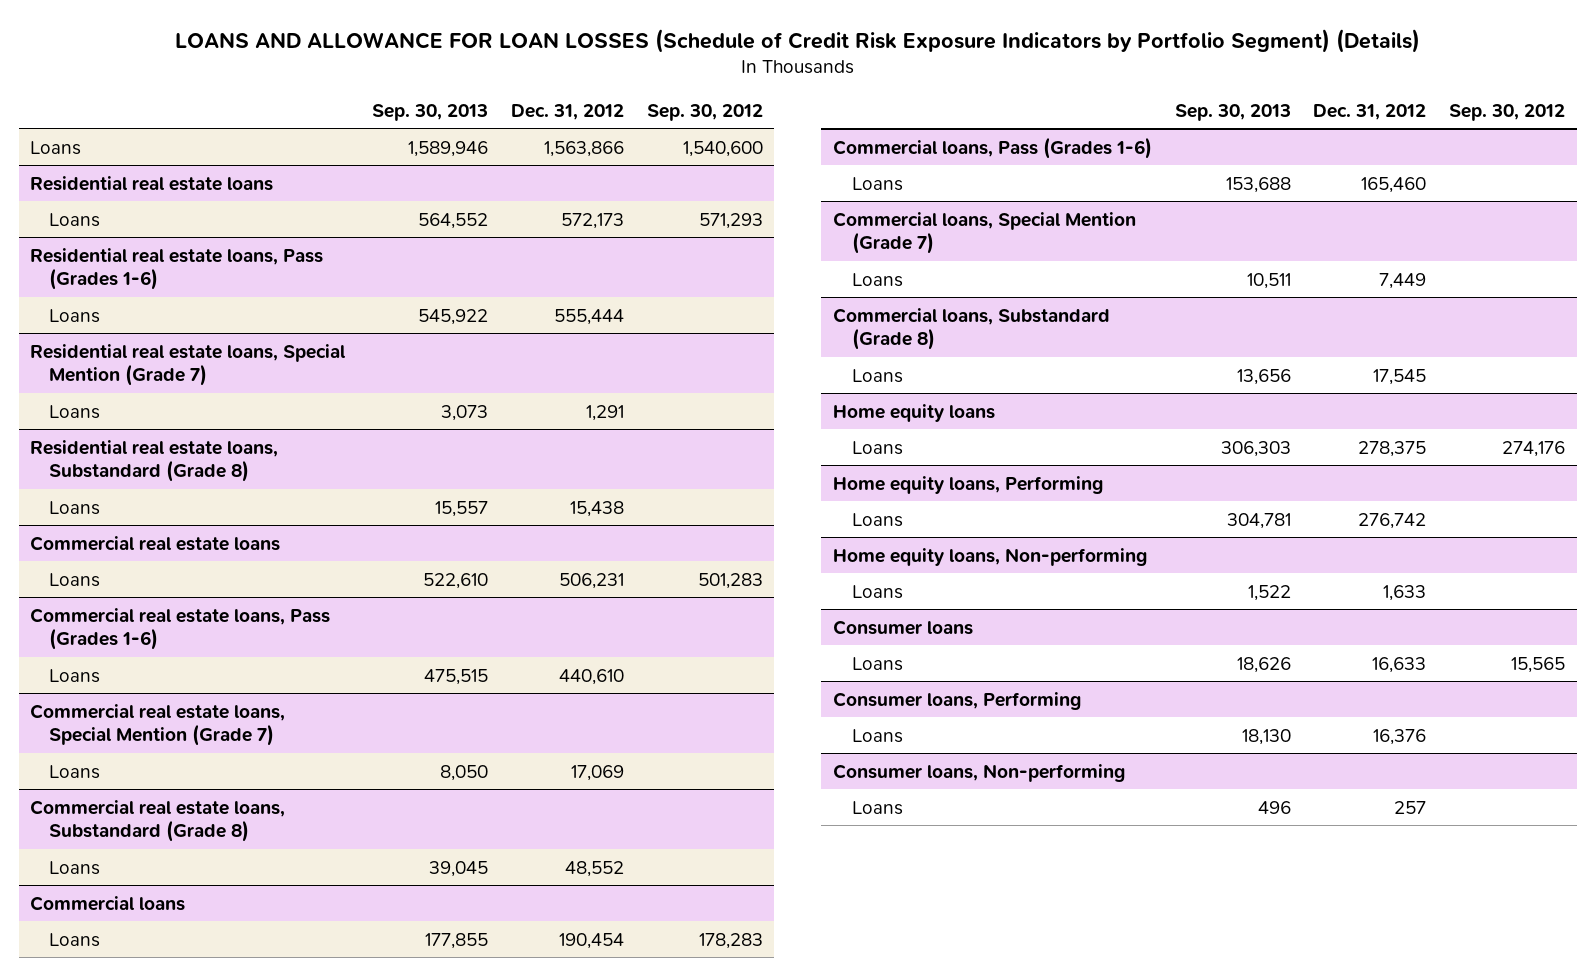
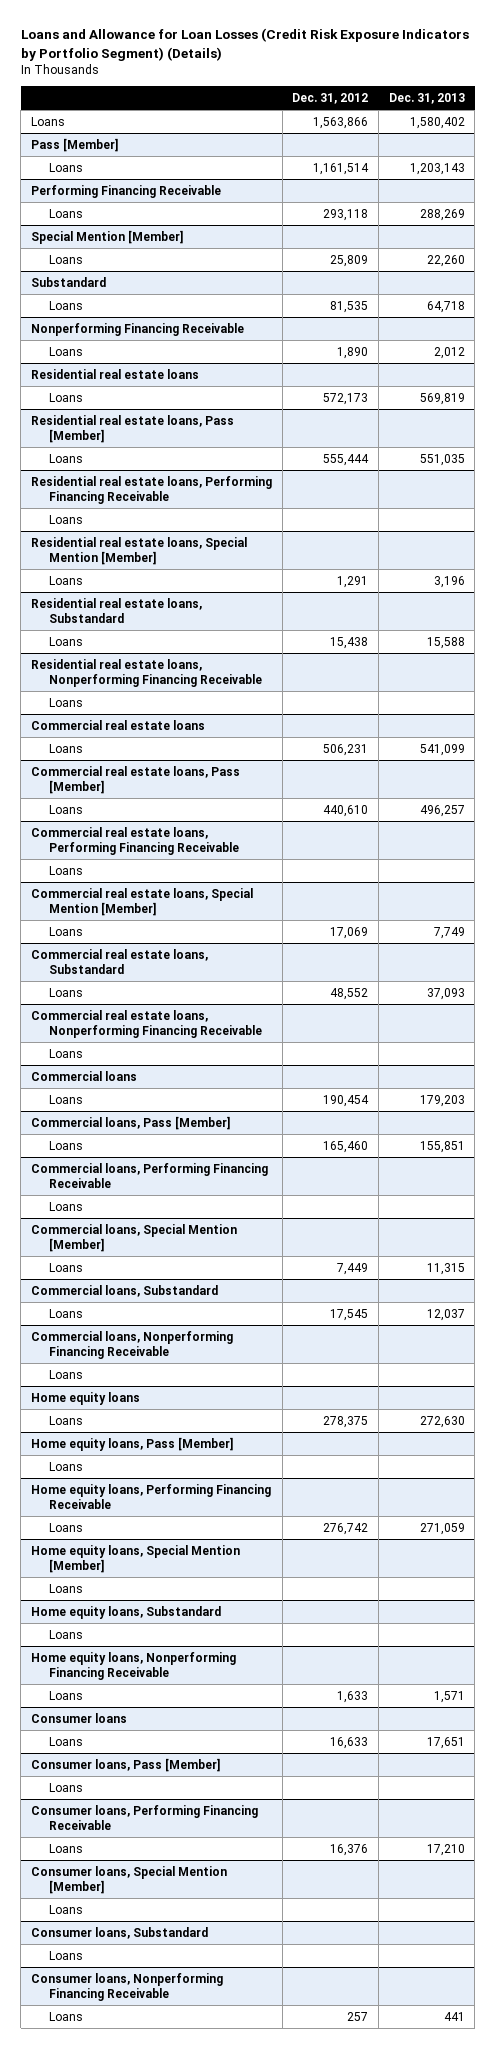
- LOANS AND ALLOWANCE FOR LOAN LOSSES (Schedule of Credit Risk Exposure Indicators by Portfolio Segment) (Details)
+ Loans and Allowance for Loan Losses (Credit Risk Exposure Indicators by Portfolio Segment) (Details)
- | Sep. 30, 2013 | Dec. 31, 2012 | Sep. 30, 2012
+ | Dec. 31, 2012 | Dec. 31, 2013
+ Pass [Member]
+ Loans | 1,161,514 | 1,203,143
+ Performing Financing Receivable
+ Loans | 293,118 | 288,269
+ Special Mention [Member]
+ Loans | 25,809 | 22,260
+ Substandard
+ Loans | 81,535 | 64,718
+ Nonperforming Financing Receivable
+ Loans | 1,890 | 2,012
- Residential real estate loans, Pass (Grades 1-6)
+ Residential real estate loans, Pass [Member]
- Residential real estate loans, Special Mention (Grade 7)
+ Residential real estate loans, Performing Financing Receivable
+ Loans
+ Residential real estate loans, Special Mention [Member]
- Residential real estate loans, Substandard (Grade 8)
+ Residential real estate loans, Substandard
+ Residential real estate loans, Nonperforming Financing Receivable
+ Loans
- Commercial real estate loans, Pass (Grades 1-6)
+ Commercial real estate loans, Pass [Member]
- Commercial real estate loans, Special Mention (Grade 7)
+ Commercial real estate loans, Performing Financing Receivable
+ Loans
+ Commercial real estate loans, Special Mention [Member]
- Commercial real estate loans, Substandard (Grade 8)
+ Commercial real estate loans, Substandard
+ Commercial real estate loans, Nonperforming Financing Receivable
+ Loans
- Commercial loans, Pass (Grades 1-6)
+ Commercial loans, Pass [Member]
- Commercial loans, Special Mention (Grade 7)
+ Commercial loans, Performing Financing Receivable
+ Loans
+ Commercial loans, Special Mention [Member]
- Commercial loans, Substandard (Grade 8)
+ Commercial loans, Substandard
+ Commercial loans, Nonperforming Financing Receivable
+ Loans
- Home equity loans, Performing
+ Home equity loans, Pass [Member]
+ Loans
+ Home equity loans, Performing Financing Receivable
- Home equity loans, Non-performing
+ Home equity loans, Special Mention [Member]
+ Loans
+ Home equity loans, Substandard
+ Loans
+ Home equity loans, Nonperforming Financing Receivable
- Consumer loans, Performing
+ Consumer loans, Pass [Member]
+ Loans
+ Consumer loans, Performing Financing Receivable
- Consumer loans, Non-performing
+ Consumer loans, Special Mention [Member]
+ Loans
+ Consumer loans, Substandard
+ Loans
+ Consumer loans, Nonperforming Financing Receivable

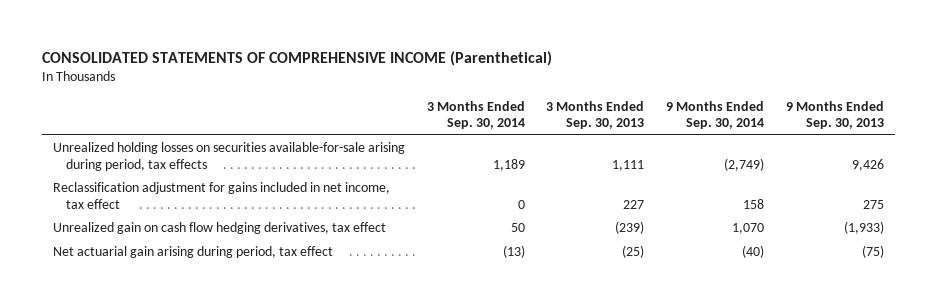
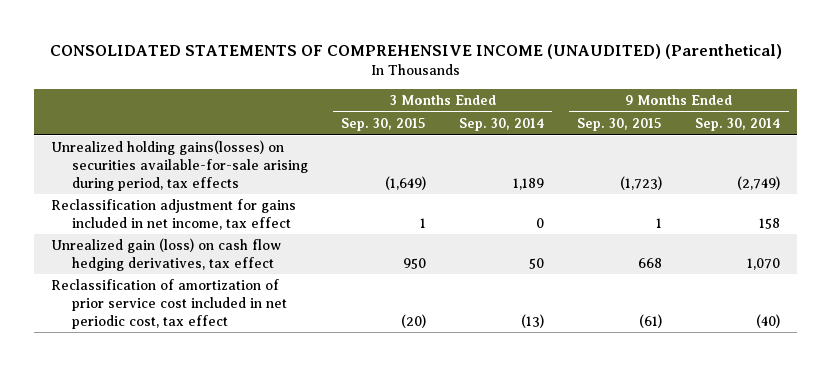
- CONSOLIDATED STATEMENTS OF COMPREHENSIVE INCOME (Parenthetical)
+ CONSOLIDATED STATEMENTS OF COMPREHENSIVE INCOME (UNAUDITED) (Parenthetical)
- | 3 Months Ended Sep. 30, 2014 | 3 Months Ended Sep. 30, 2013 | 9 Months Ended Sep. 30, 2014 | 9 Months Ended Sep. 30, 2013
+ | 3 Months Ended Sep. 30, 2015 | 3 Months Ended Sep. 30, 2014 | 9 Months Ended Sep. 30, 2015 | 9 Months Ended Sep. 30, 2014
- Unrealized holding losses on securities available-for-sale arising during period, tax effects | 1,189 | 1,111 | (2,749) | 9,426
+ Unrealized holding gains(losses) on securities available-for-sale arising during period, tax effects | (1,649) | 1,189 | (1,723) | (2,749)
- Unrealized gain on cash flow hedging derivatives, tax effect | 50 | (239) | 1,070 | (1,933)
- Net actuarial gain arising during period, tax effect | (13) | (25) | (40) | (75)
+ Unrealized gain (loss) on cash flow hedging derivatives, tax effect | 950 | 50 | 668 | 1,070
+ Reclassification of amortization of prior service cost included in net periodic cost, tax effect | (20) | (13) | (61) | (40)

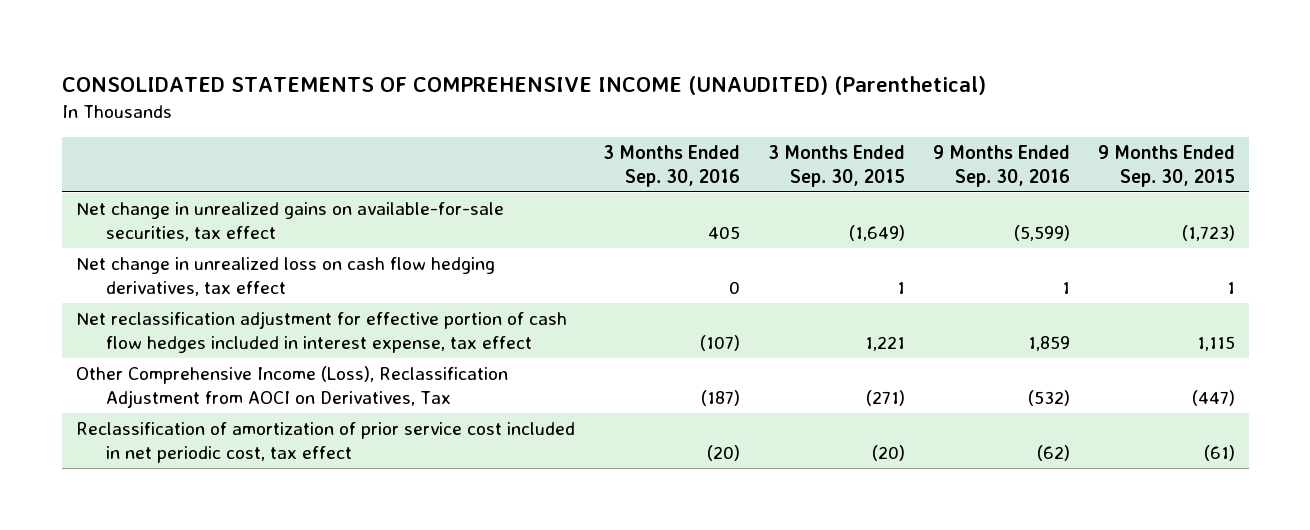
- | 3 Months Ended Sep. 30, 2015 | 3 Months Ended Sep. 30, 2014 | 9 Months Ended Sep. 30, 2015 | 9 Months Ended Sep. 30, 2014
+ | 3 Months Ended Sep. 30, 2016 | 3 Months Ended Sep. 30, 2015 | 9 Months Ended Sep. 30, 2016 | 9 Months Ended Sep. 30, 2015
- Unrealized holding gains(losses) on securities available-for-sale arising during period, tax effects | (1,649) | 1,189 | (1,723) | (2,749)
- Reclassification adjustment for gains included in net income, tax effect | 1 | 0 | 1 | 158
- Unrealized gain (loss) on cash flow hedging derivatives, tax effect | 950 | 50 | 668 | 1,070
+ Net change in unrealized gains on available-for-sale securities, tax effect | 405 | (1,649) | (5,599) | (1,723)
+ Net change in unrealized loss on cash flow hedging derivatives, tax effect | 0 | 1 | 1 | 1
+ Net reclassification adjustment for effective portion of cash flow hedges included in interest expense, tax effect | (107) | 1,221 | 1,859 | 1,115
+ Other Comprehensive Income (Loss), Reclassification Adjustment from AOCI on Derivatives, Tax | (187) | (271) | (532) | (447)

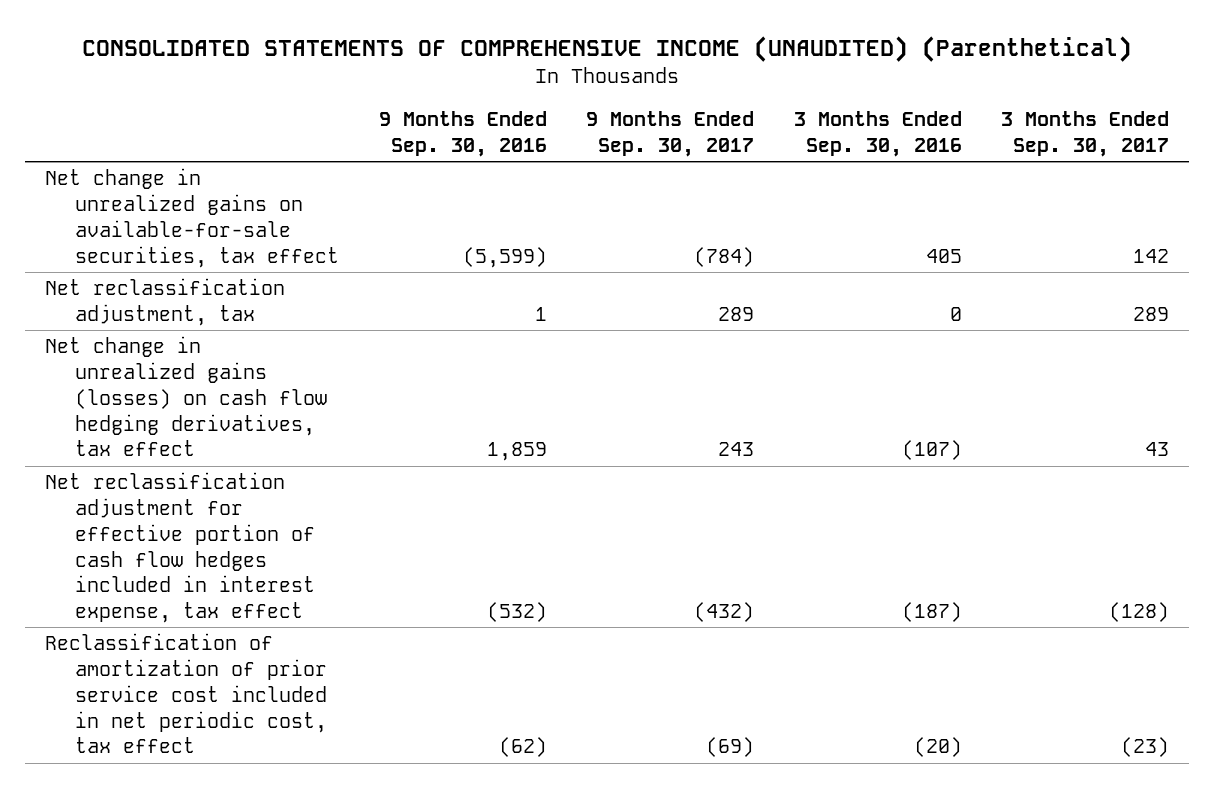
- | 3 Months Ended Sep. 30, 2016 | 3 Months Ended Sep. 30, 2015 | 9 Months Ended Sep. 30, 2016 | 9 Months Ended Sep. 30, 2015
+ | 9 Months Ended Sep. 30, 2016 | 9 Months Ended Sep. 30, 2017 | 3 Months Ended Sep. 30, 2016 | 3 Months Ended Sep. 30, 2017
- Net change in unrealized loss on cash flow hedging derivatives, tax effect | 0 | 1 | 1 | 1
- Net reclassification adjustment for effective portion of cash flow hedges included in interest expense, tax effect | (107) | 1,221 | 1,859 | 1,115
- Other Comprehensive Income (Loss), Reclassification Adjustment from AOCI on Derivatives, Tax | (187) | (271) | (532) | (447)
+ Net reclassification adjustment, tax | 1 | 289 | 0 | 289
+ Net change in unrealized gains (losses) on cash flow hedging derivatives, tax effect | 1,859 | 243 | (107) | 43
+ Net reclassification adjustment for effective portion of cash flow hedges included in interest expense, tax effect | (532) | (432) | (187) | (128)

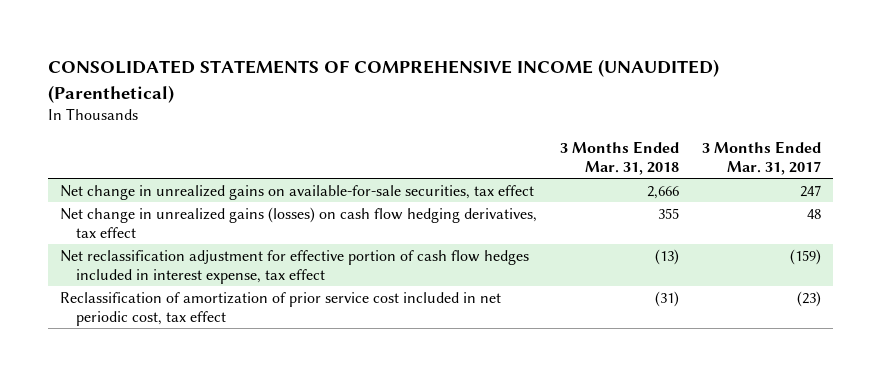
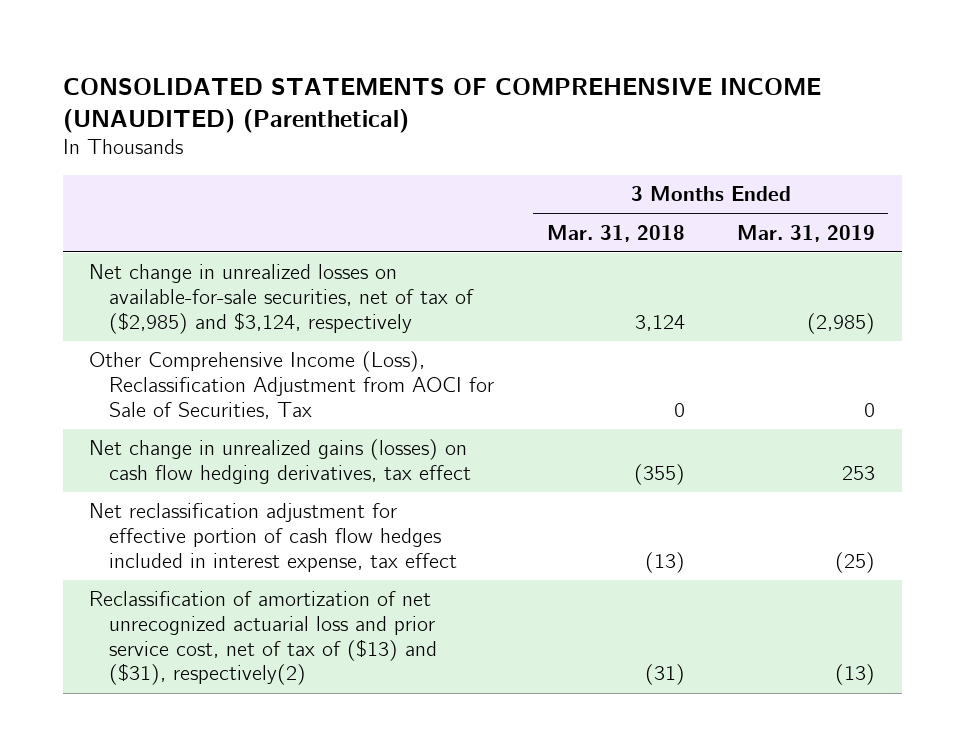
- | 3 Months Ended Mar. 31, 2018 | 3 Months Ended Mar. 31, 2017
+ | 3 Months Ended Mar. 31, 2018 | 3 Months Ended Mar. 31, 2019
- Net change in unrealized gains on available-for-sale securities, tax effect | 2,666 | 247
- Net change in unrealized gains (losses) on cash flow hedging derivatives, tax effect | 355 | 48
+ Net change in unrealized losses on available-for-sale securities, net of tax of ($2,985) and $3,124, respectively | 3,124 | (2,985)
+ Other Comprehensive Income (Loss), Reclassification Adjustment from AOCI for Sale of Securities, Tax | 0 | 0
+ Net change in unrealized gains (losses) on cash flow hedging derivatives, tax effect | (355) | 253
- Reclassification of amortization of prior service cost included in net periodic cost, tax effect | (31) | (23)
+ Reclassification of amortization of net unrecognized actuarial loss and prior service cost, net of tax of ($13) and ($31), respectively(2) | (31) | (13)

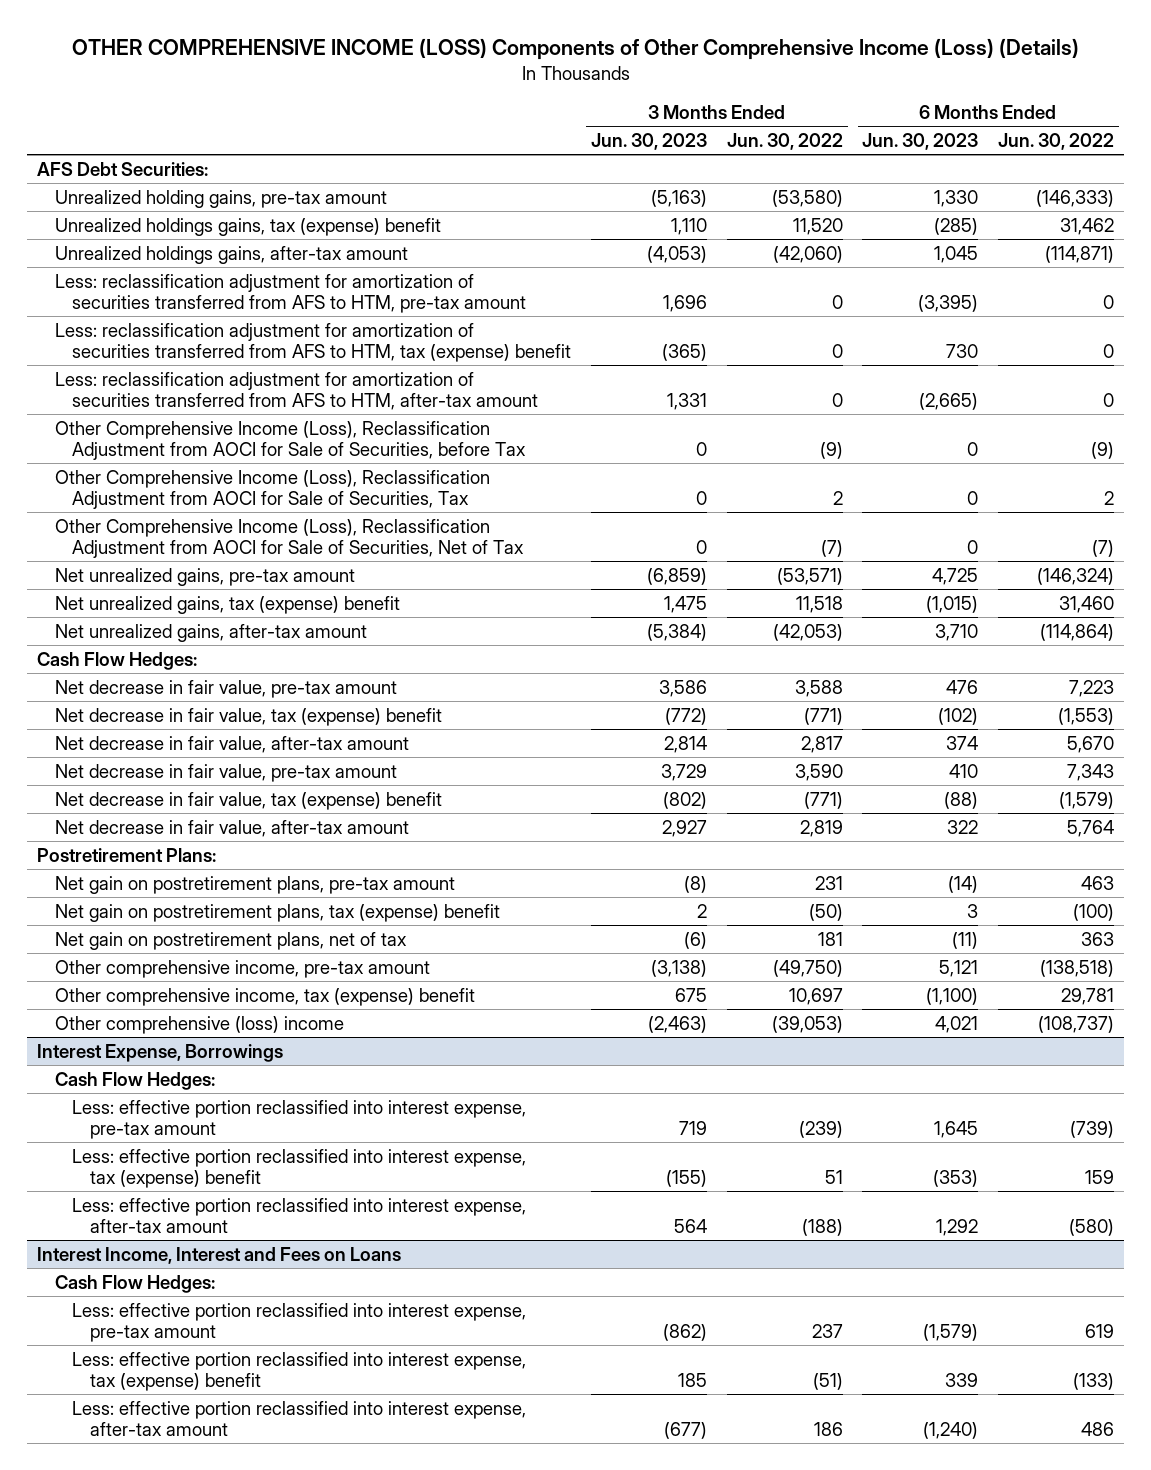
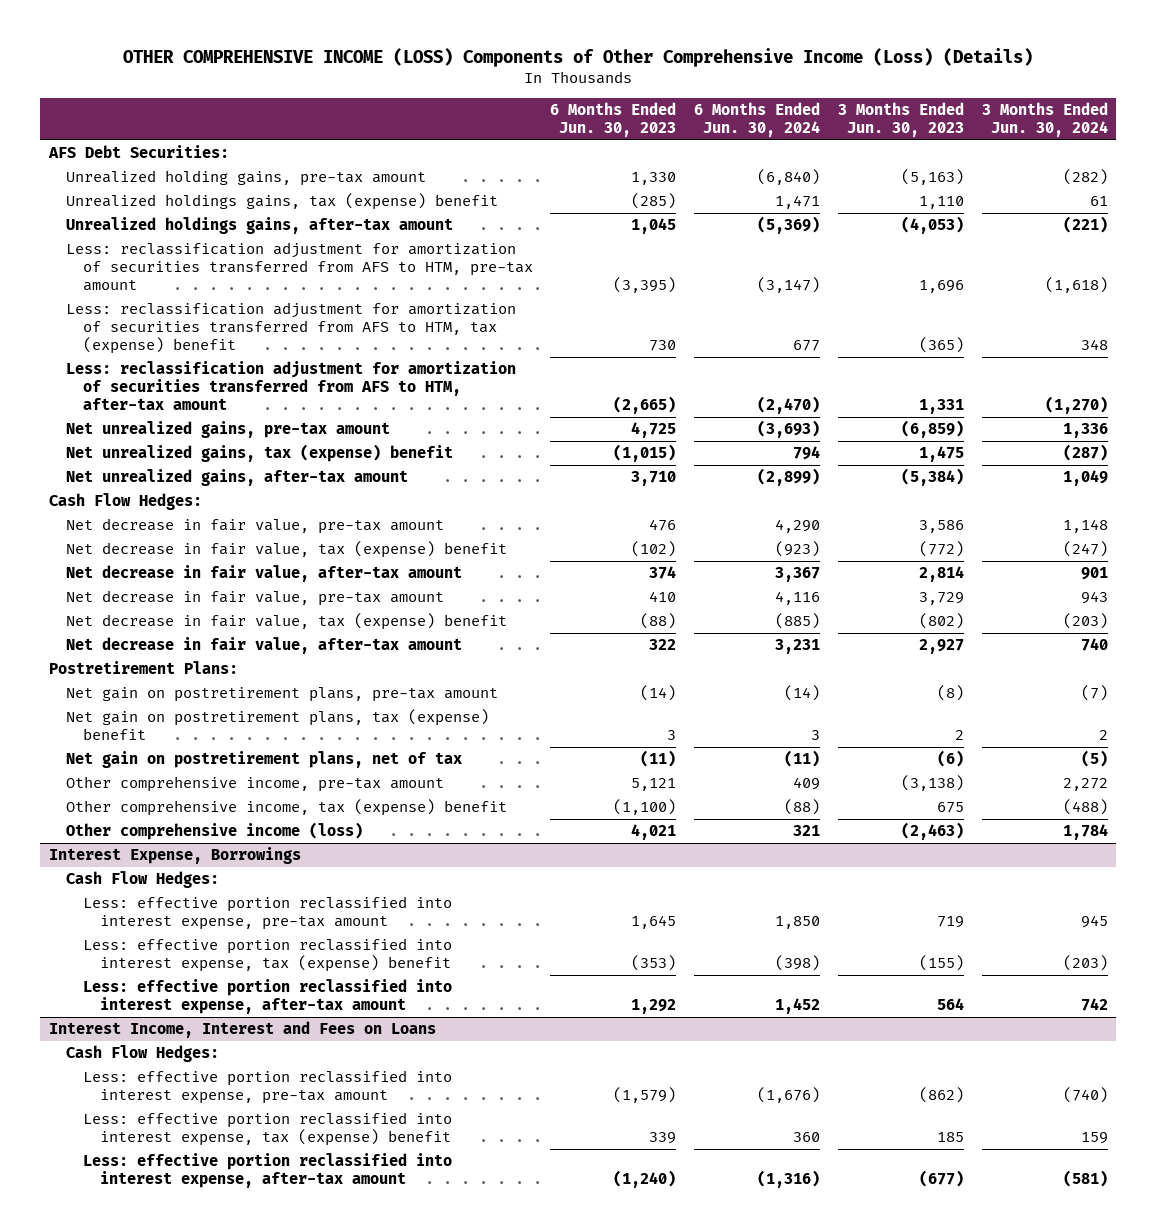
- | 3 Months Ended Jun. 30, 2023 | 3 Months Ended Jun. 30, 2022 | 6 Months Ended Jun. 30, 2023 | 6 Months Ended Jun. 30, 2022
+ | 6 Months Ended Jun. 30, 2023 | 6 Months Ended Jun. 30, 2024 | 3 Months Ended Jun. 30, 2023 | 3 Months Ended Jun. 30, 2024
- Other Comprehensive Income (Loss), Reclassification Adjustment from AOCI for Sale of Securities, before Tax | 0 | (9) | 0 | (9)
- Other Comprehensive Income (Loss), Reclassification Adjustment from AOCI for Sale of Securities, Tax | 0 | 2 | 0 | 2
- Other Comprehensive Income (Loss), Reclassification Adjustment from AOCI for Sale of Securities, Net of Tax | 0 | (7) | 0 | (7)
- Other comprehensive (loss) income | (2,463) | (39,053) | 4,021 | (108,737)
+ Other comprehensive income (loss) | 4,021 | 321 | (2,463) | 1,784

